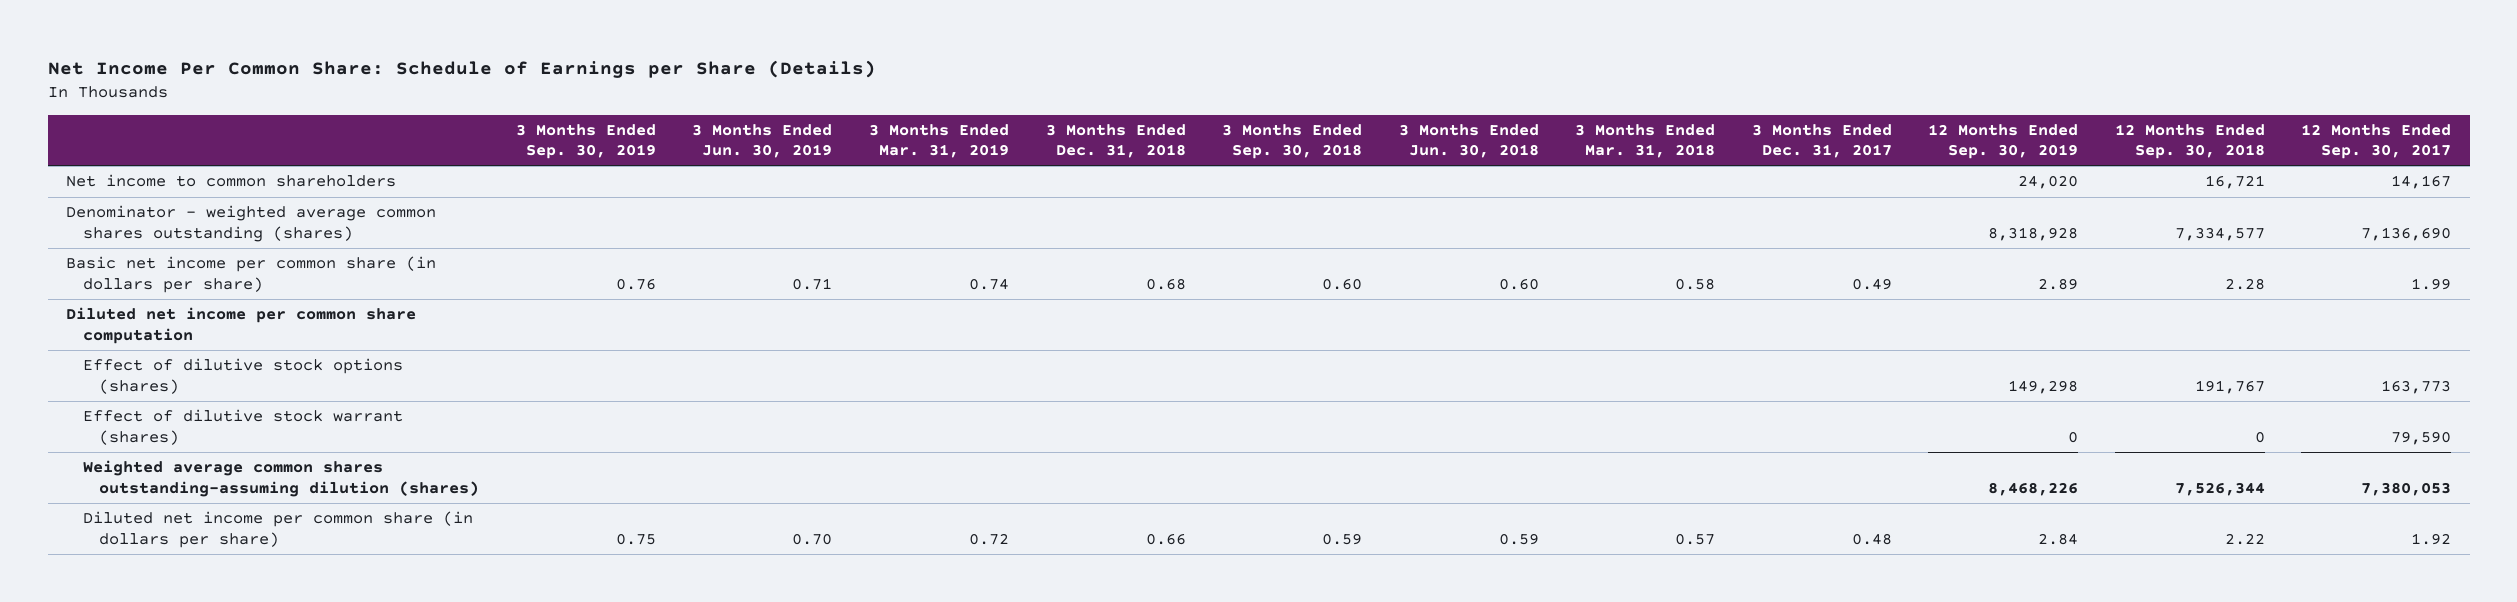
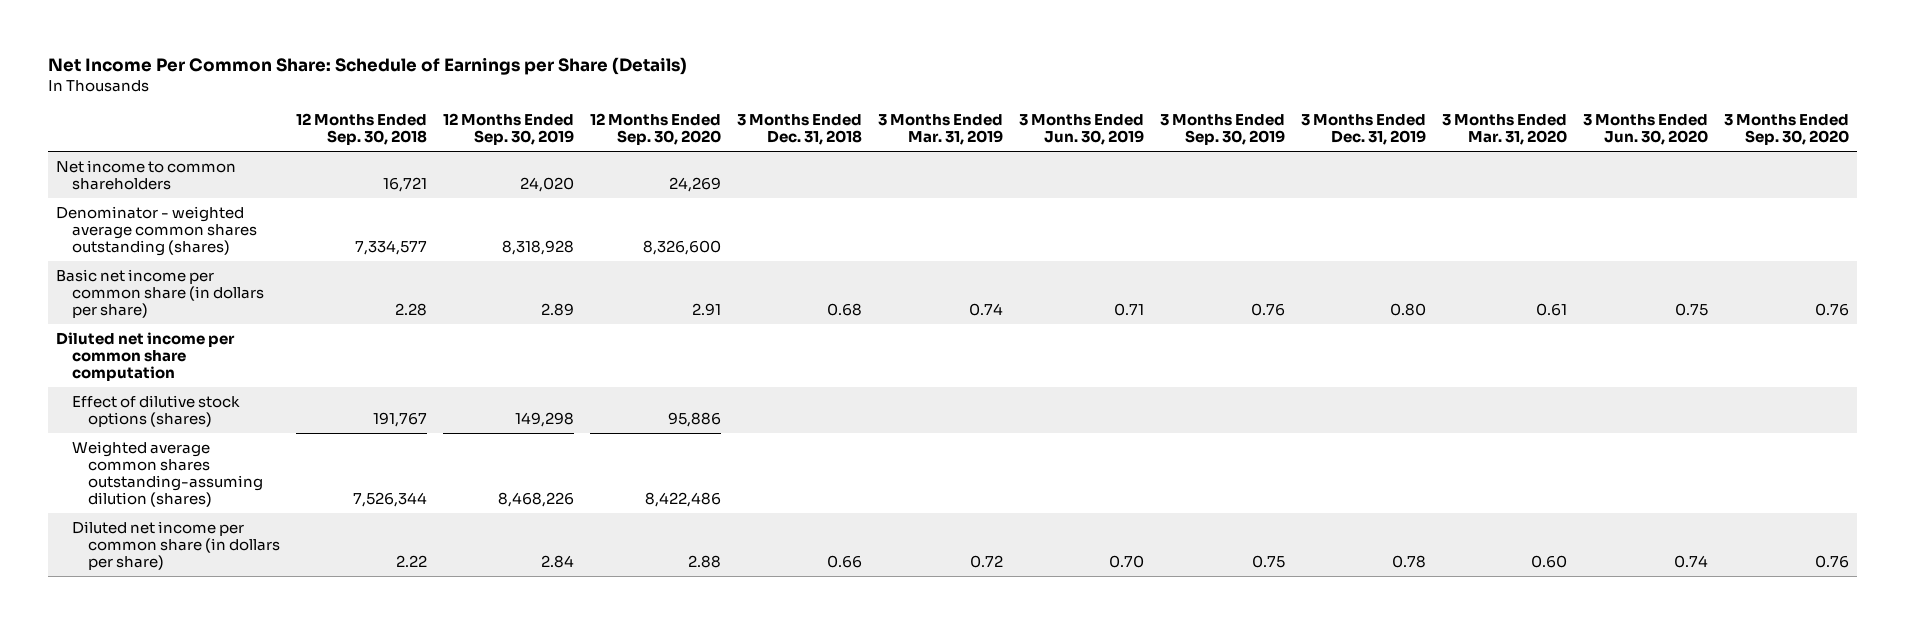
- | 3 Months Ended Sep. 30, 2019 | 3 Months Ended Jun. 30, 2019 | 3 Months Ended Mar. 31, 2019 | 3 Months Ended Dec. 31, 2018 | 3 Months Ended Sep. 30, 2018 | 3 Months Ended Jun. 30, 2018 | 3 Months Ended Mar. 31, 2018 | 3 Months Ended Dec. 31, 2017 | 12 Months Ended Sep. 30, 2019 | 12 Months Ended Sep. 30, 2018 | 12 Months Ended Sep. 30, 2017
+ | 12 Months Ended Sep. 30, 2018 | 12 Months Ended Sep. 30, 2019 | 12 Months Ended Sep. 30, 2020 | 3 Months Ended Dec. 31, 2018 | 3 Months Ended Mar. 31, 2019 | 3 Months Ended Jun. 30, 2019 | 3 Months Ended Sep. 30, 2019 | 3 Months Ended Dec. 31, 2019 | 3 Months Ended Mar. 31, 2020 | 3 Months Ended Jun. 30, 2020 | 3 Months Ended Sep. 30, 2020
- Effect of dilutive stock warrant (shares) | | | | | | | | | 0 | 0 | 79,590

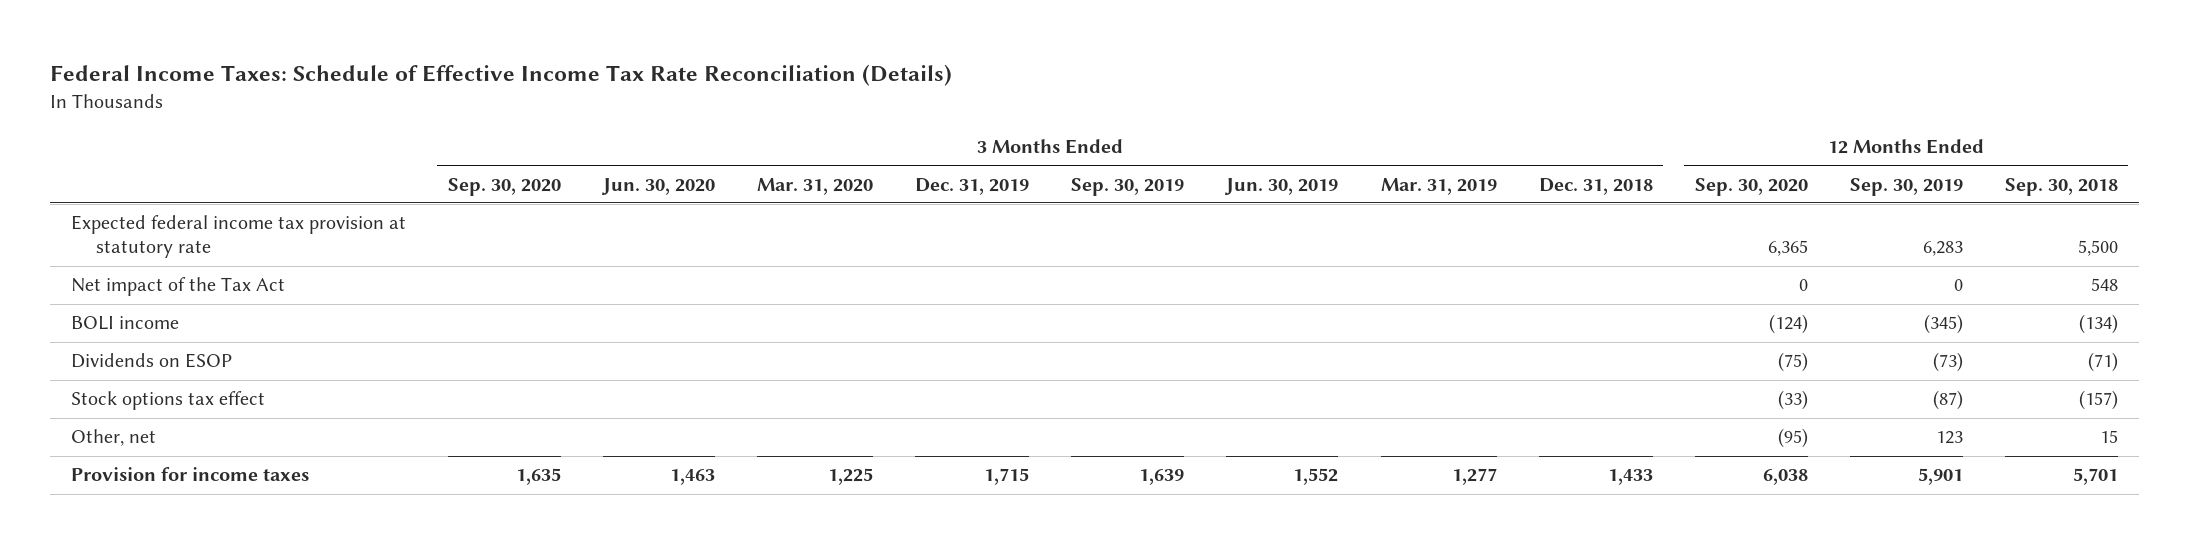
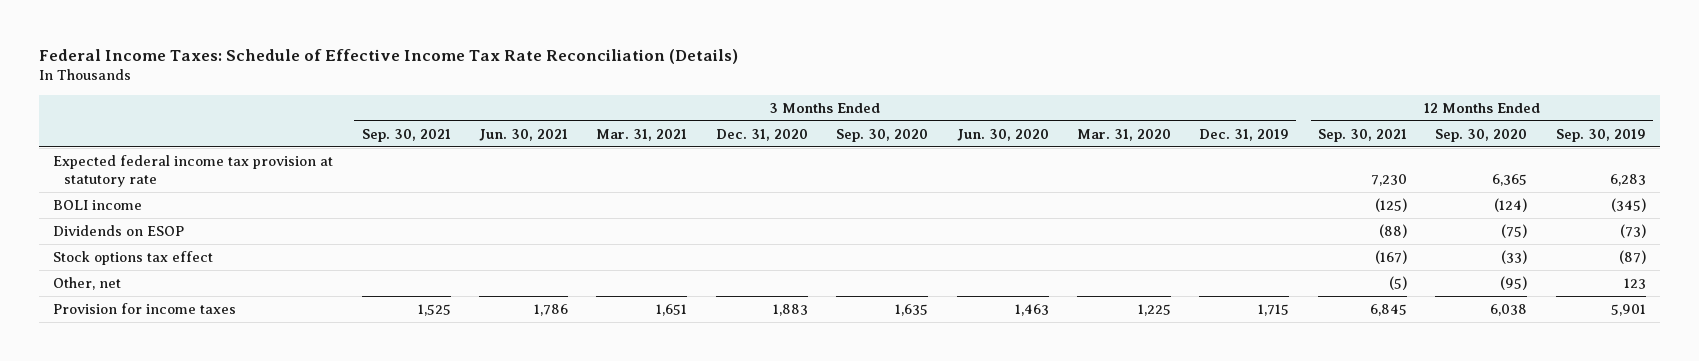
- | 3 Months Ended Sep. 30, 2020 | 3 Months Ended Jun. 30, 2020 | 3 Months Ended Mar. 31, 2020 | 3 Months Ended Dec. 31, 2019 | 3 Months Ended Sep. 30, 2019 | 3 Months Ended Jun. 30, 2019 | 3 Months Ended Mar. 31, 2019 | 3 Months Ended Dec. 31, 2018 | 12 Months Ended Sep. 30, 2020 | 12 Months Ended Sep. 30, 2019 | 12 Months Ended Sep. 30, 2018
+ | 3 Months Ended Sep. 30, 2021 | 3 Months Ended Jun. 30, 2021 | 3 Months Ended Mar. 31, 2021 | 3 Months Ended Dec. 31, 2020 | 3 Months Ended Sep. 30, 2020 | 3 Months Ended Jun. 30, 2020 | 3 Months Ended Mar. 31, 2020 | 3 Months Ended Dec. 31, 2019 | 12 Months Ended Sep. 30, 2021 | 12 Months Ended Sep. 30, 2020 | 12 Months Ended Sep. 30, 2019
- Net impact of the Tax Act | | | | | | | | | 0 | 0 | 548

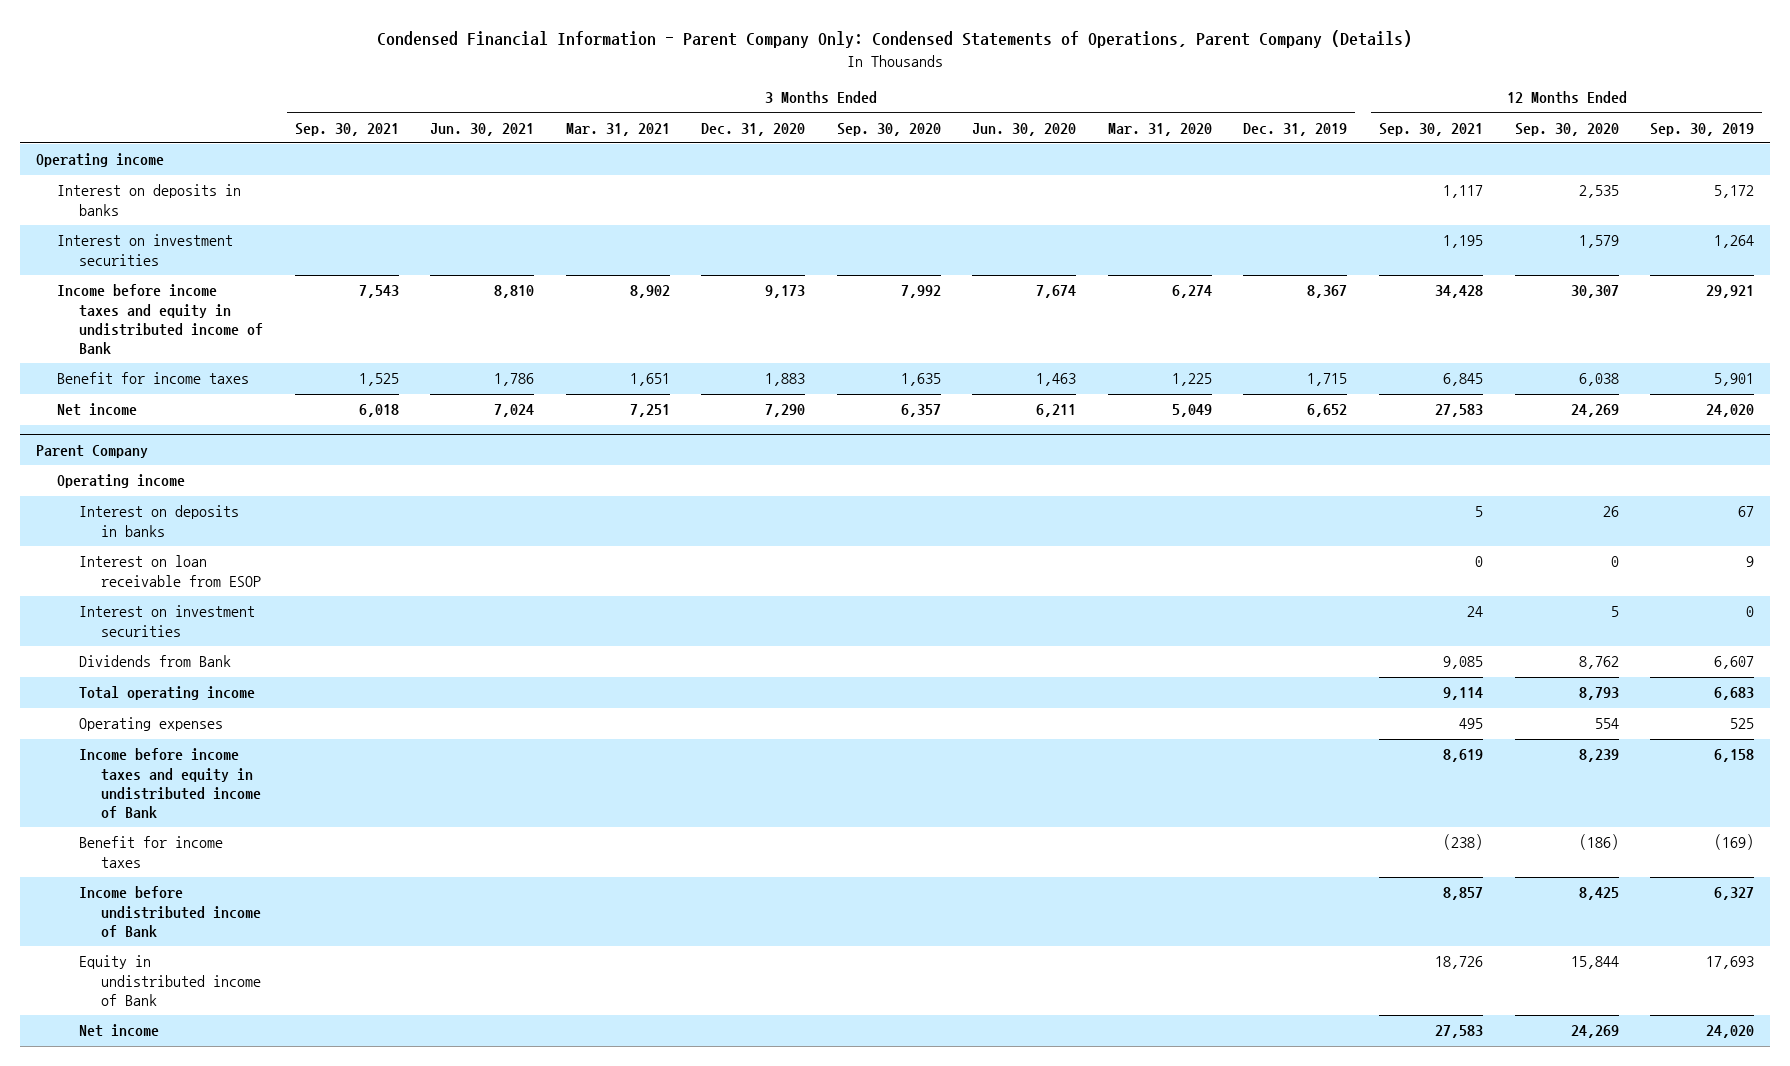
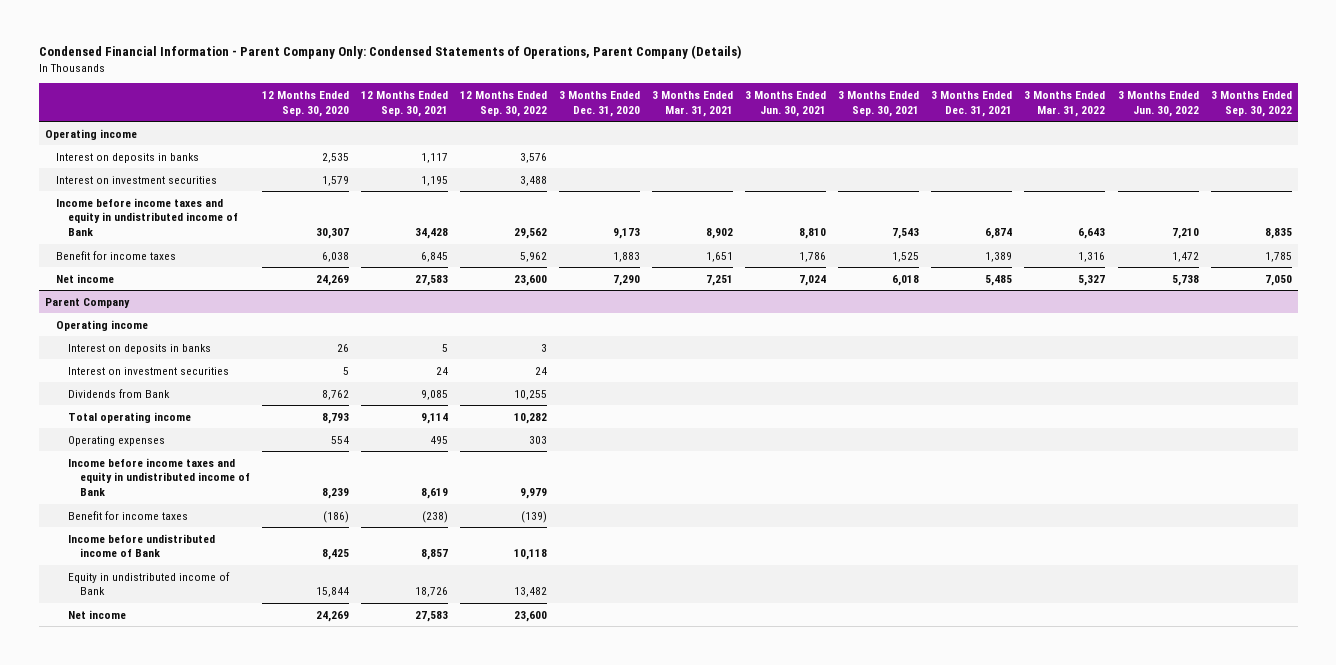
- | 3 Months Ended Sep. 30, 2021 | 3 Months Ended Jun. 30, 2021 | 3 Months Ended Mar. 31, 2021 | 3 Months Ended Dec. 31, 2020 | 3 Months Ended Sep. 30, 2020 | 3 Months Ended Jun. 30, 2020 | 3 Months Ended Mar. 31, 2020 | 3 Months Ended Dec. 31, 2019 | 12 Months Ended Sep. 30, 2021 | 12 Months Ended Sep. 30, 2020 | 12 Months Ended Sep. 30, 2019
+ | 12 Months Ended Sep. 30, 2020 | 12 Months Ended Sep. 30, 2021 | 12 Months Ended Sep. 30, 2022 | 3 Months Ended Dec. 31, 2020 | 3 Months Ended Mar. 31, 2021 | 3 Months Ended Jun. 30, 2021 | 3 Months Ended Sep. 30, 2021 | 3 Months Ended Dec. 31, 2021 | 3 Months Ended Mar. 31, 2022 | 3 Months Ended Jun. 30, 2022 | 3 Months Ended Sep. 30, 2022
@ Parent Company
- Interest on loan receivable from ESOP | | | | | | | | | 0 | 0 | 9

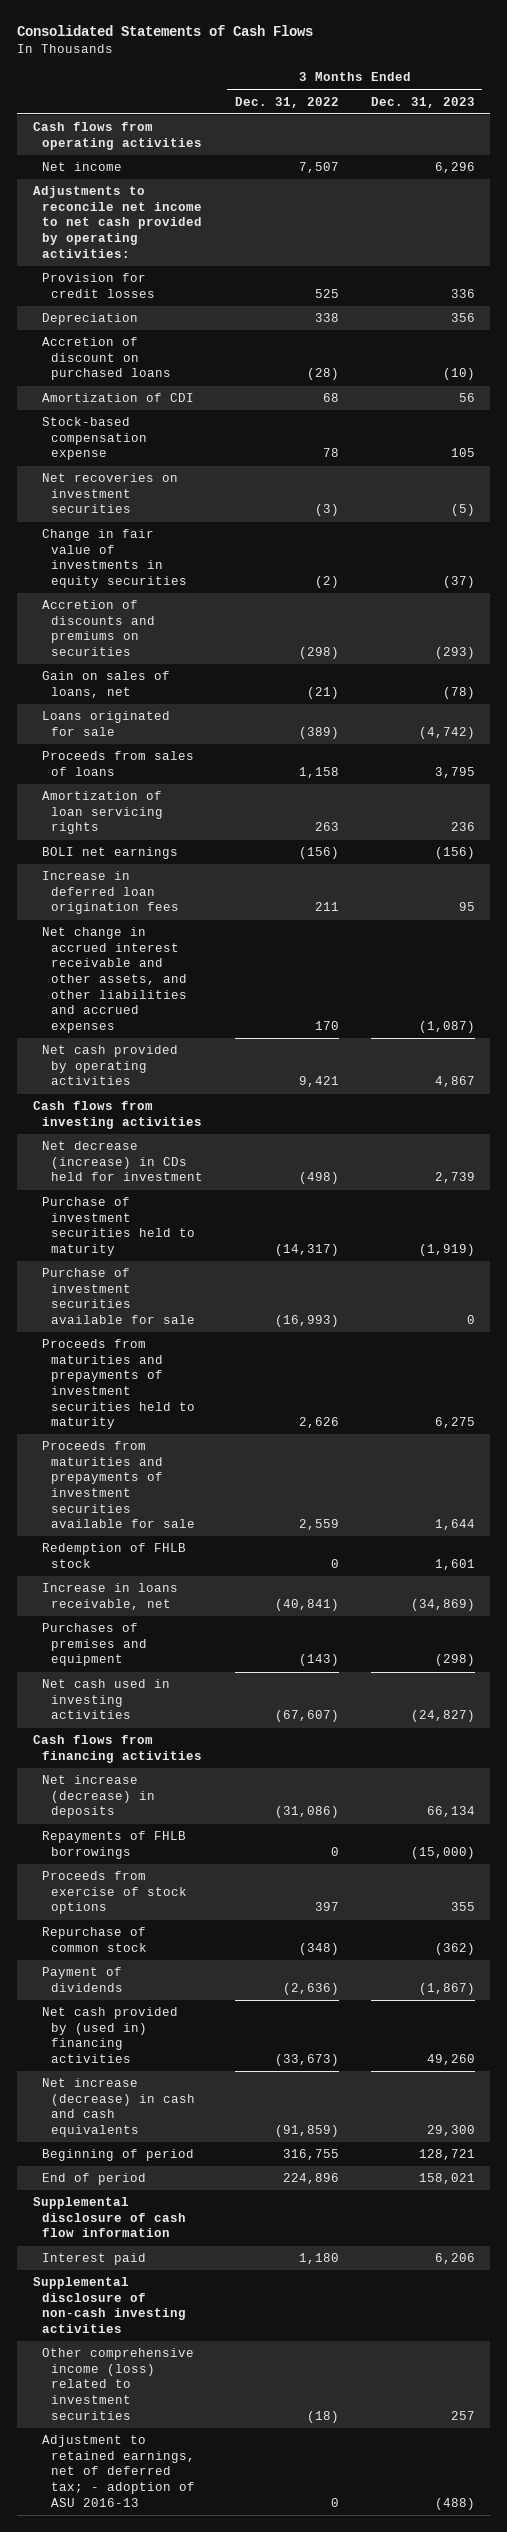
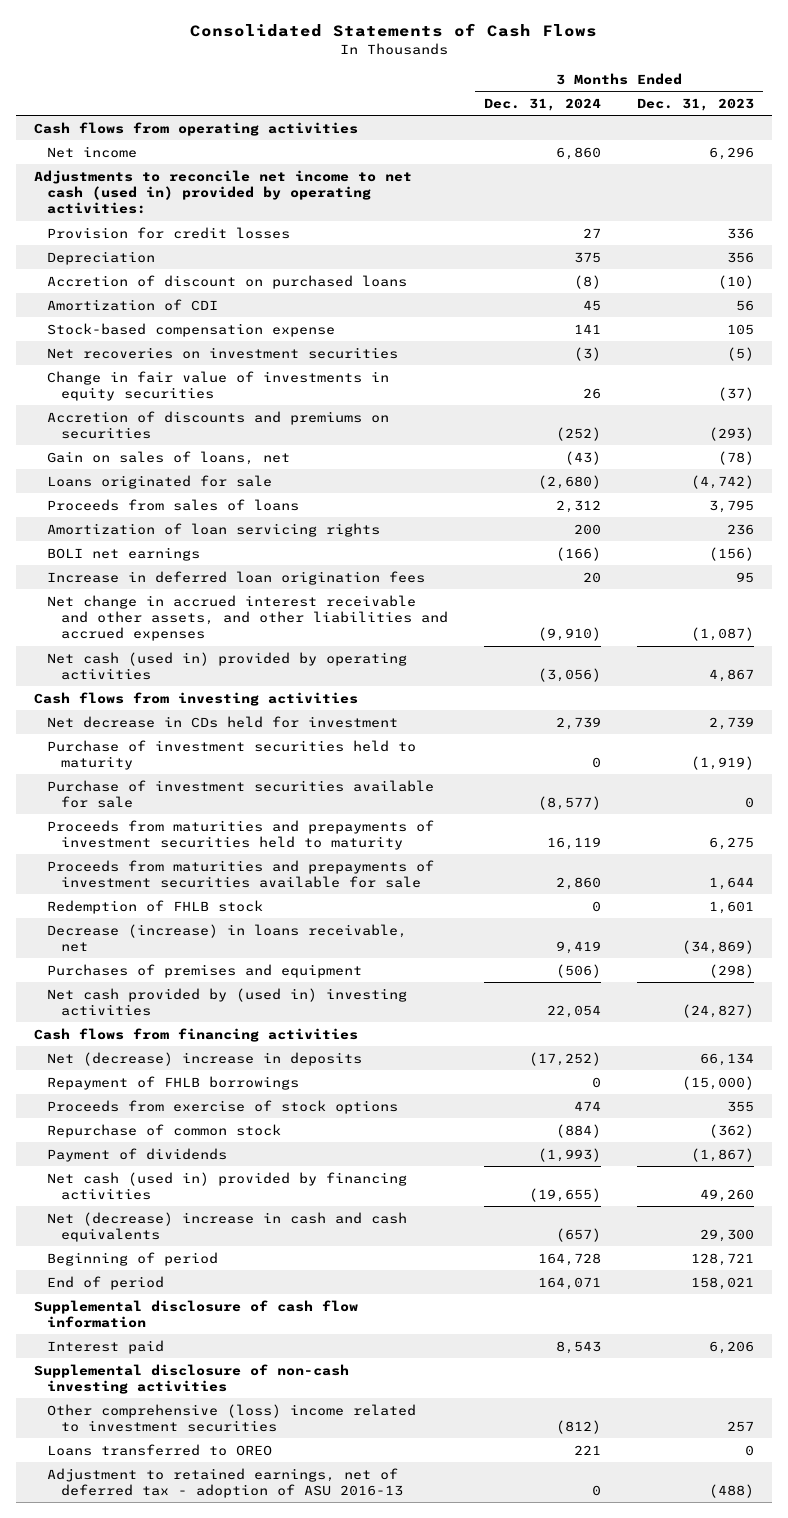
- | 3 Months Ended Dec. 31, 2022 | 3 Months Ended Dec. 31, 2023
+ | 3 Months Ended Dec. 31, 2024 | 3 Months Ended Dec. 31, 2023
- Adjustments to reconcile net income to net cash provided by operating activities:
+ Adjustments to reconcile net income to net cash (used in) provided by operating activities:
- Net cash provided by operating activities | 9,421 | 4,867
+ Net cash (used in) provided by operating activities | (3,056) | 4,867
- Net decrease (increase) in CDs held for investment | (498) | 2,739
+ Net decrease in CDs held for investment | 2,739 | 2,739
- Increase in loans receivable, net | (40,841) | (34,869)
+ Decrease (increase) in loans receivable, net | 9,419 | (34,869)
- Net cash used in investing activities | (67,607) | (24,827)
+ Net cash provided by (used in) investing activities | 22,054 | (24,827)
- Net increase (decrease) in deposits | (31,086) | 66,134
- Repayments of FHLB borrowings | 0 | (15,000)
+ Net (decrease) increase in deposits | (17,252) | 66,134
+ Repayment of FHLB borrowings | 0 | (15,000)
- Net cash provided by (used in) financing activities | (33,673) | 49,260
- Net increase (decrease) in cash and cash equivalents | (91,859) | 29,300
+ Net cash (used in) provided by financing activities | (19,655) | 49,260
+ Net (decrease) increase in cash and cash equivalents | (657) | 29,300
- Other comprehensive income (loss) related to investment securities | (18) | 257
- Adjustment to retained earnings, net of deferred tax; - adoption of ASU 2016-13 | 0 | (488)
+ Other comprehensive (loss) income related to investment securities | (812) | 257
+ Loans transferred to OREO | 221 | 0
+ Adjustment to retained earnings, net of deferred tax - adoption of ASU 2016-13 | 0 | (488)

